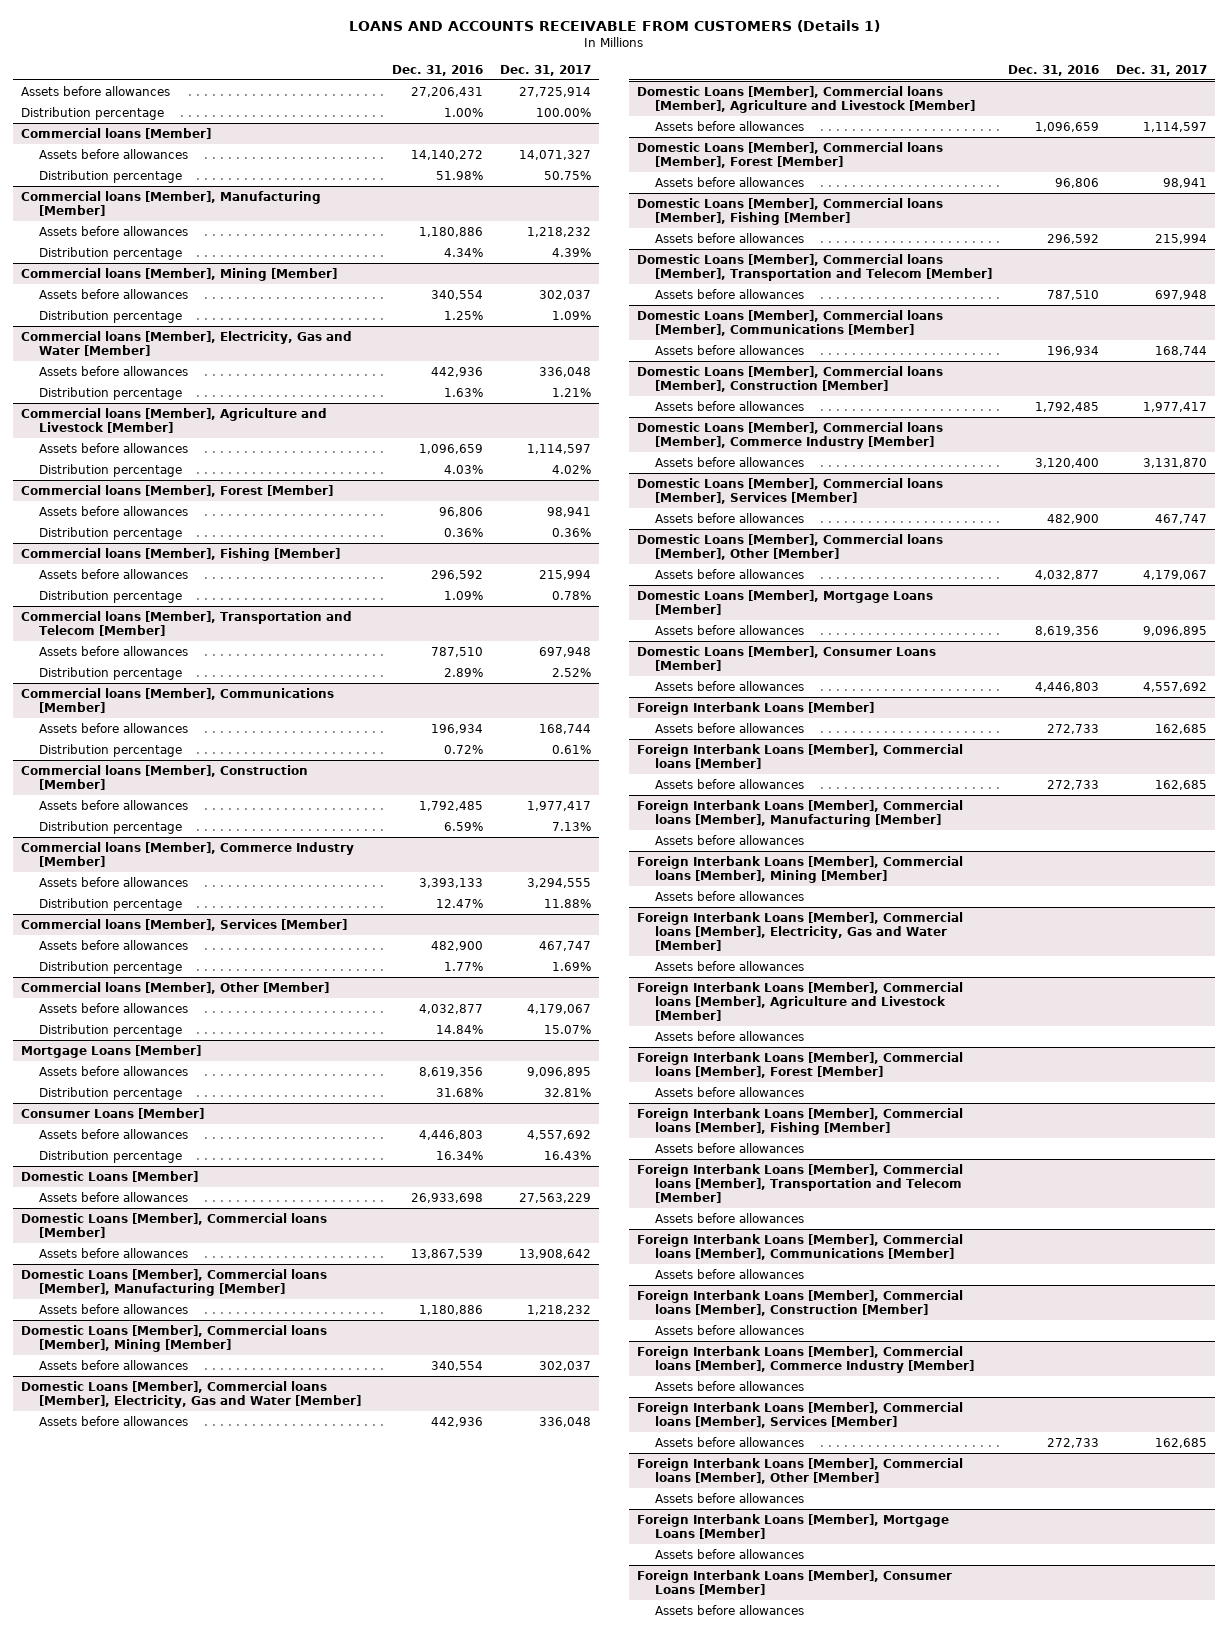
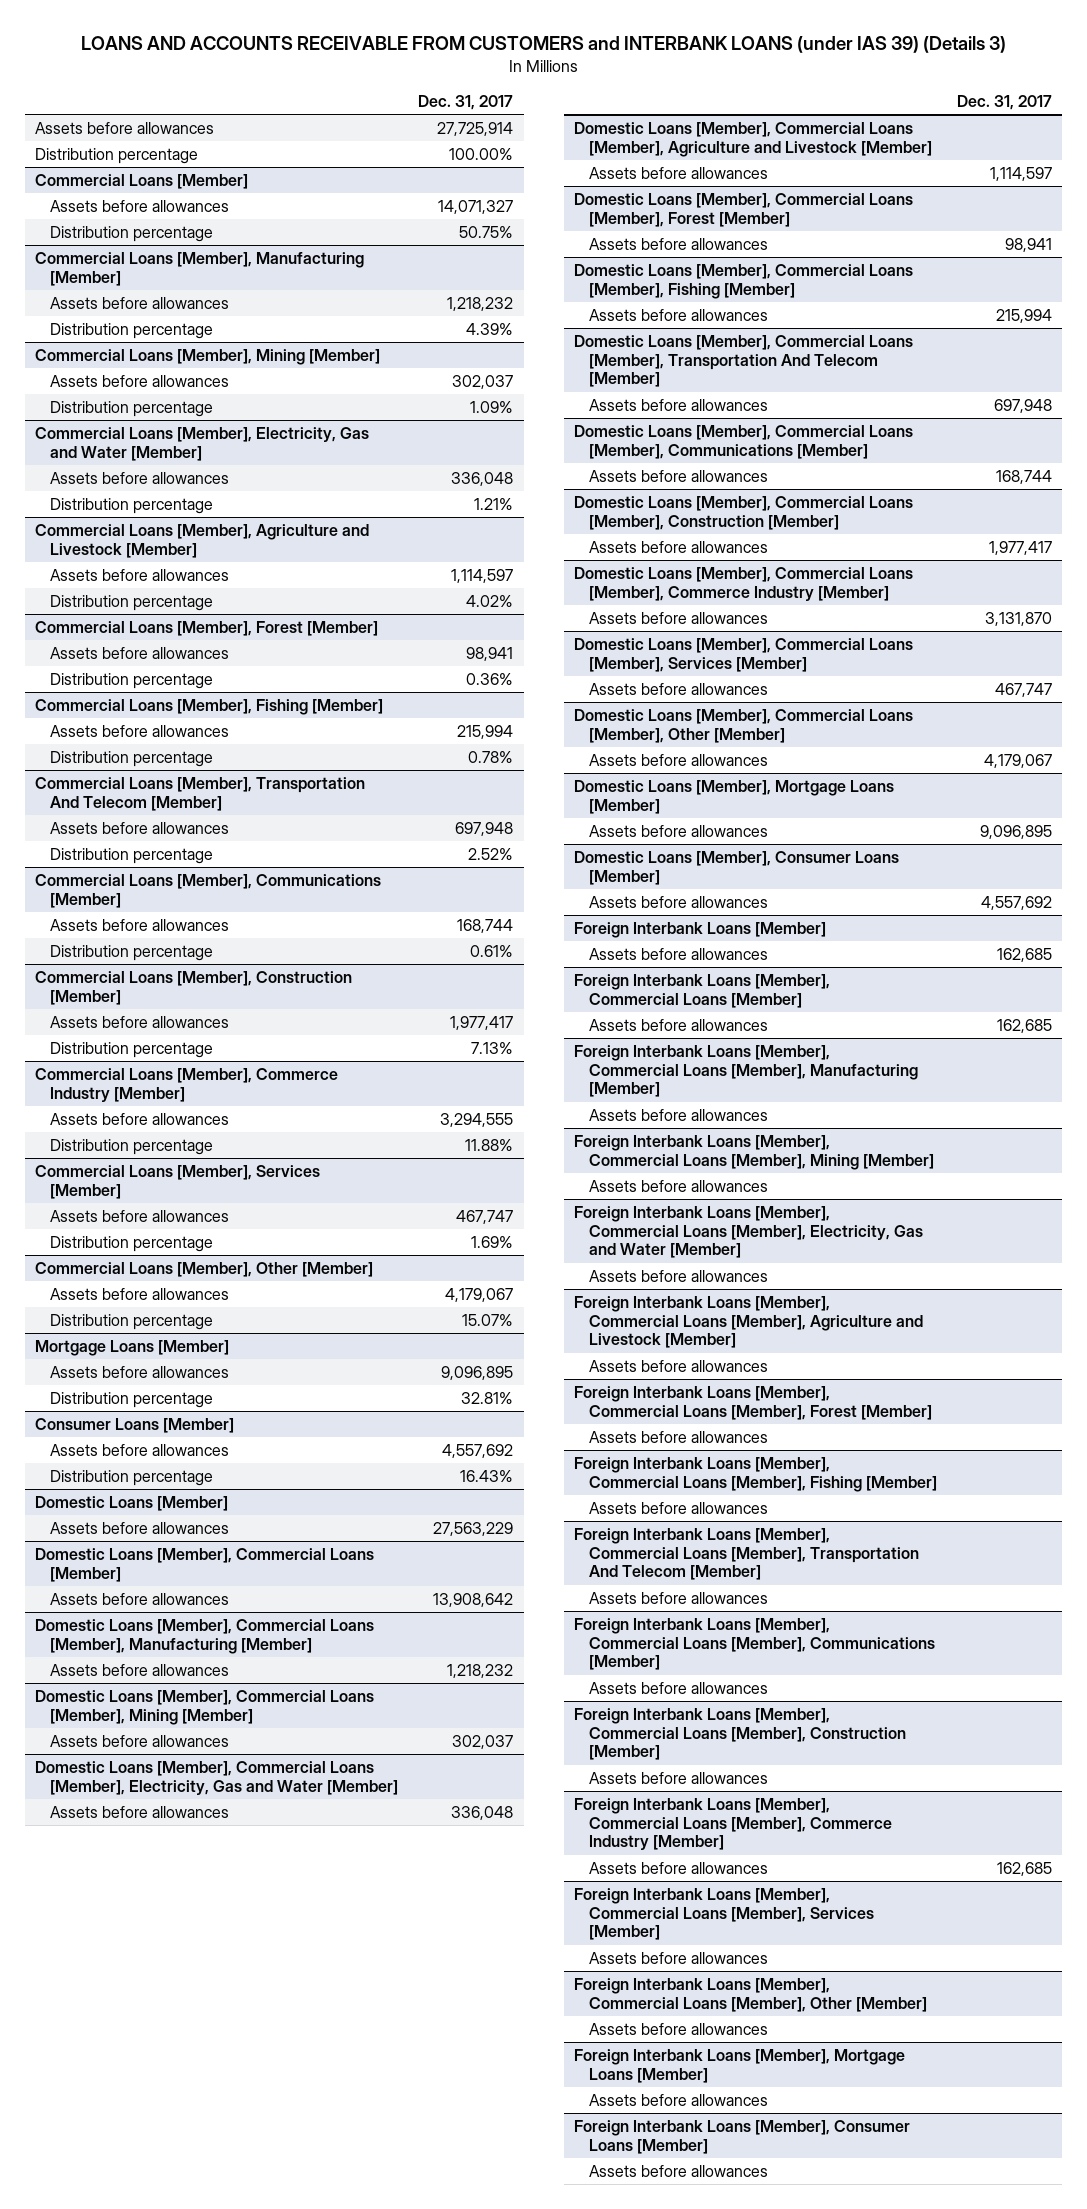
- LOANS AND ACCOUNTS RECEIVABLE FROM CUSTOMERS (Details 1)
+ LOANS AND ACCOUNTS RECEIVABLE FROM CUSTOMERS and INTERBANK LOANS (under IAS 39) (Details 3)
- | Dec. 31, 2016 | Dec. 31, 2017
+ | Dec. 31, 2017
- Commercial loans [Member]
+ Commercial Loans [Member]
- Commercial loans [Member], Manufacturing [Member]
+ Commercial Loans [Member], Manufacturing [Member]
- Commercial loans [Member], Mining [Member]
+ Commercial Loans [Member], Mining [Member]
- Commercial loans [Member], Electricity, Gas and Water [Member]
+ Commercial Loans [Member], Electricity, Gas and Water [Member]
- Commercial loans [Member], Agriculture and Livestock [Member]
+ Commercial Loans [Member], Agriculture and Livestock [Member]
- Commercial loans [Member], Forest [Member]
+ Commercial Loans [Member], Forest [Member]
- Commercial loans [Member], Fishing [Member]
+ Commercial Loans [Member], Fishing [Member]
- Commercial loans [Member], Transportation and Telecom [Member]
+ Commercial Loans [Member], Transportation And Telecom [Member]
- Commercial loans [Member], Communications [Member]
+ Commercial Loans [Member], Communications [Member]
- Commercial loans [Member], Construction [Member]
+ Commercial Loans [Member], Construction [Member]
- Commercial loans [Member], Commerce Industry [Member]
+ Commercial Loans [Member], Commerce Industry [Member]
- Commercial loans [Member], Services [Member]
+ Commercial Loans [Member], Services [Member]
- Commercial loans [Member], Other [Member]
+ Commercial Loans [Member], Other [Member]
- Domestic Loans [Member], Commercial loans [Member]
+ Domestic Loans [Member], Commercial Loans [Member]
- Domestic Loans [Member], Commercial loans [Member], Manufacturing [Member]
+ Domestic Loans [Member], Commercial Loans [Member], Manufacturing [Member]
- Domestic Loans [Member], Commercial loans [Member], Mining [Member]
+ Domestic Loans [Member], Commercial Loans [Member], Mining [Member]
- Domestic Loans [Member], Commercial loans [Member], Electricity, Gas and Water [Member]
+ Domestic Loans [Member], Commercial Loans [Member], Electricity, Gas and Water [Member]
- Domestic Loans [Member], Commercial loans [Member], Agriculture and Livestock [Member]
+ Domestic Loans [Member], Commercial Loans [Member], Agriculture and Livestock [Member]
- Domestic Loans [Member], Commercial loans [Member], Forest [Member]
+ Domestic Loans [Member], Commercial Loans [Member], Forest [Member]
- Domestic Loans [Member], Commercial loans [Member], Fishing [Member]
+ Domestic Loans [Member], Commercial Loans [Member], Fishing [Member]
- Domestic Loans [Member], Commercial loans [Member], Transportation and Telecom [Member]
+ Domestic Loans [Member], Commercial Loans [Member], Transportation And Telecom [Member]
- Domestic Loans [Member], Commercial loans [Member], Communications [Member]
+ Domestic Loans [Member], Commercial Loans [Member], Communications [Member]
- Domestic Loans [Member], Commercial loans [Member], Construction [Member]
+ Domestic Loans [Member], Commercial Loans [Member], Construction [Member]
- Domestic Loans [Member], Commercial loans [Member], Commerce Industry [Member]
+ Domestic Loans [Member], Commercial Loans [Member], Commerce Industry [Member]
- Domestic Loans [Member], Commercial loans [Member], Services [Member]
+ Domestic Loans [Member], Commercial Loans [Member], Services [Member]
- Domestic Loans [Member], Commercial loans [Member], Other [Member]
+ Domestic Loans [Member], Commercial Loans [Member], Other [Member]
- Foreign Interbank Loans [Member], Commercial loans [Member]
+ Foreign Interbank Loans [Member], Commercial Loans [Member]
- Foreign Interbank Loans [Member], Commercial loans [Member], Manufacturing [Member]
- Assets before allowances
- Foreign Interbank Loans [Member], Commercial loans [Member], Mining [Member]
+ Foreign Interbank Loans [Member], Commercial Loans [Member], Manufacturing [Member]
- Foreign Interbank Loans [Member], Commercial loans [Member], Electricity, Gas and Water [Member]
+ Foreign Interbank Loans [Member], Commercial Loans [Member], Mining [Member]
- Foreign Interbank Loans [Member], Commercial loans [Member], Agriculture and Livestock [Member]
+ Foreign Interbank Loans [Member], Commercial Loans [Member], Electricity, Gas and Water [Member]
- Foreign Interbank Loans [Member], Commercial loans [Member], Forest [Member]
+ Foreign Interbank Loans [Member], Commercial Loans [Member], Agriculture and Livestock [Member]
- Foreign Interbank Loans [Member], Commercial loans [Member], Fishing [Member]
+ Foreign Interbank Loans [Member], Commercial Loans [Member], Forest [Member]
- Foreign Interbank Loans [Member], Commercial loans [Member], Transportation and Telecom [Member]
+ Foreign Interbank Loans [Member], Commercial Loans [Member], Fishing [Member]
- Foreign Interbank Loans [Member], Commercial loans [Member], Communications [Member]
+ Foreign Interbank Loans [Member], Commercial Loans [Member], Transportation And Telecom [Member]
- Foreign Interbank Loans [Member], Commercial loans [Member], Construction [Member]
+ Foreign Interbank Loans [Member], Commercial Loans [Member], Communications [Member]
- Foreign Interbank Loans [Member], Commercial loans [Member], Commerce Industry [Member]
+ Foreign Interbank Loans [Member], Commercial Loans [Member], Construction [Member]
- Foreign Interbank Loans [Member], Commercial loans [Member], Services [Member]
+ Foreign Interbank Loans [Member], Commercial Loans [Member], Commerce Industry [Member]
- Foreign Interbank Loans [Member], Commercial loans [Member], Other [Member]
+ Foreign Interbank Loans [Member], Commercial Loans [Member], Services [Member]
+ Foreign Interbank Loans [Member], Commercial Loans [Member], Other [Member]
+ Assets before allowances

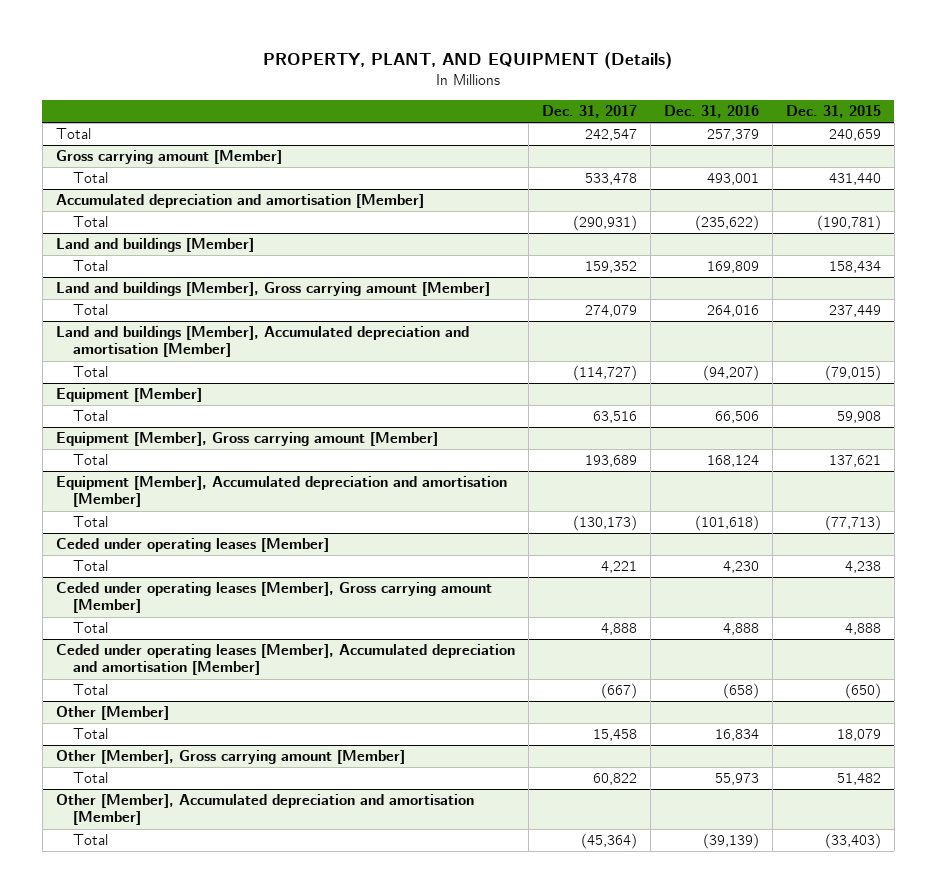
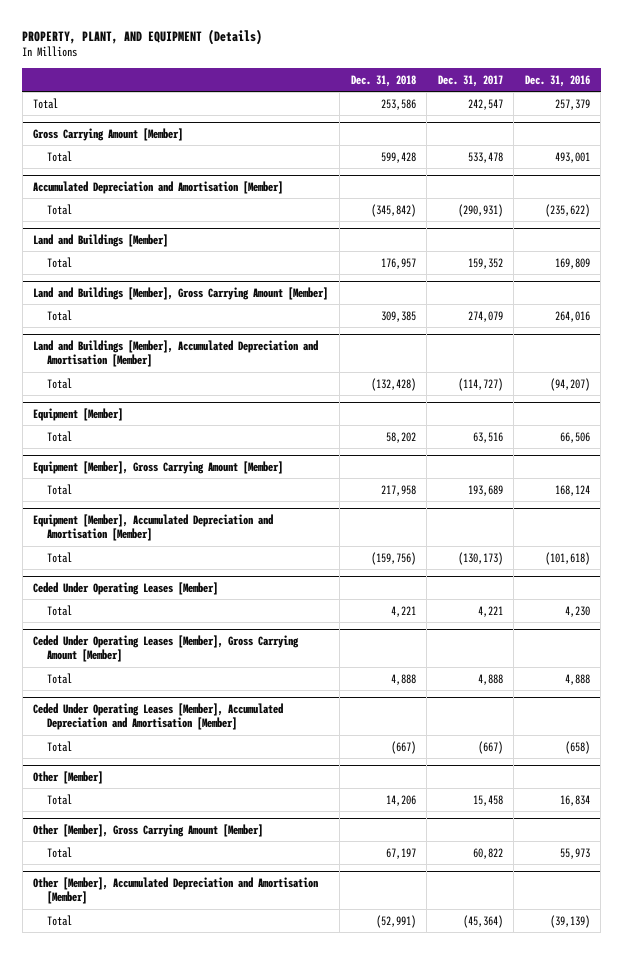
- | Dec. 31, 2017 | Dec. 31, 2016 | Dec. 31, 2015
+ | Dec. 31, 2018 | Dec. 31, 2017 | Dec. 31, 2016
- Gross carrying amount [Member]
+ Gross Carrying Amount [Member]
- Accumulated depreciation and amortisation [Member]
+ Accumulated Depreciation and Amortisation [Member]
- Land and buildings [Member]
+ Land and Buildings [Member]
- Land and buildings [Member], Gross carrying amount [Member]
+ Land and Buildings [Member], Gross Carrying Amount [Member]
- Land and buildings [Member], Accumulated depreciation and amortisation [Member]
+ Land and Buildings [Member], Accumulated Depreciation and Amortisation [Member]
- Equipment [Member], Gross carrying amount [Member]
+ Equipment [Member], Gross Carrying Amount [Member]
- Equipment [Member], Accumulated depreciation and amortisation [Member]
+ Equipment [Member], Accumulated Depreciation and Amortisation [Member]
- Ceded under operating leases [Member]
+ Ceded Under Operating Leases [Member]
- Ceded under operating leases [Member], Gross carrying amount [Member]
+ Ceded Under Operating Leases [Member], Gross Carrying Amount [Member]
- Ceded under operating leases [Member], Accumulated depreciation and amortisation [Member]
+ Ceded Under Operating Leases [Member], Accumulated Depreciation and Amortisation [Member]
- Other [Member], Gross carrying amount [Member]
+ Other [Member], Gross Carrying Amount [Member]
- Other [Member], Accumulated depreciation and amortisation [Member]
+ Other [Member], Accumulated Depreciation and Amortisation [Member]

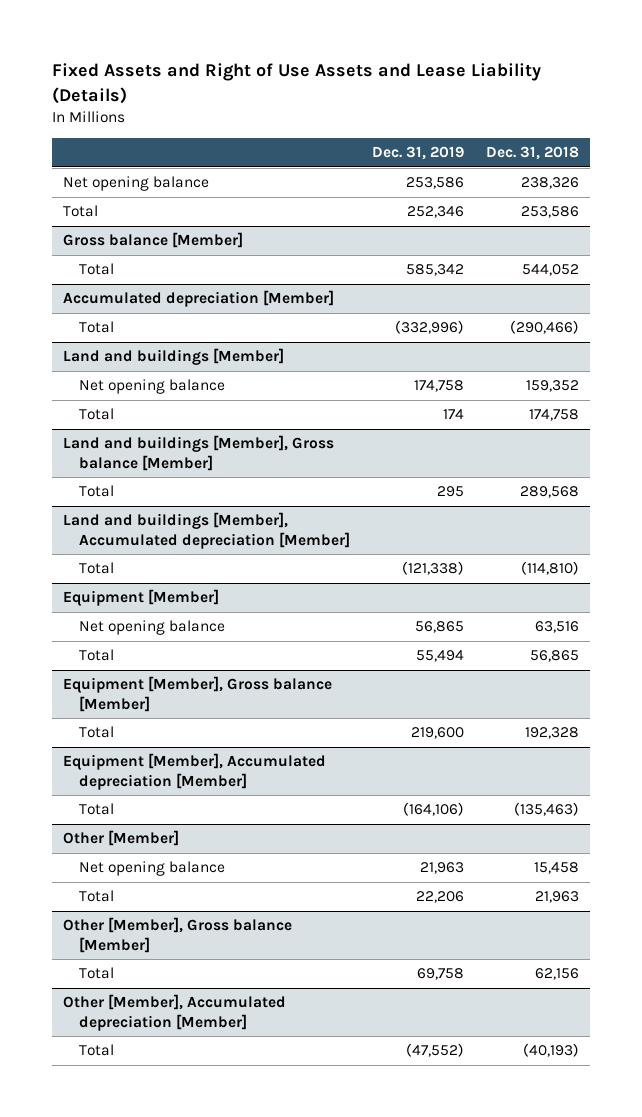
- PROPERTY, PLANT, AND EQUIPMENT (Details)
+ Fixed Assets and Right of Use Assets and Lease Liability (Details)
- | Dec. 31, 2018 | Dec. 31, 2017 | Dec. 31, 2016
+ | Dec. 31, 2019 | Dec. 31, 2018
+ Net opening balance | 253,586 | 238,326
- Gross Carrying Amount [Member]
- Total | 599,428 | 533,478 | 493,001
- Accumulated Depreciation and Amortisation [Member]
- Total | (345,842) | (290,931) | (235,622)
- Land and Buildings [Member]
- Total | 176,957 | 159,352 | 169,809
- Land and Buildings [Member], Gross Carrying Amount [Member]
- Total | 309,385 | 274,079 | 264,016
- Land and Buildings [Member], Accumulated Depreciation and Amortisation [Member]
- Total | (132,428) | (114,727) | (94,207)
+ Gross balance [Member]
+ Total | 585,342 | 544,052
+ Accumulated depreciation [Member]
+ Total | (332,996) | (290,466)
+ Land and buildings [Member]
+ Net opening balance | 174,758 | 159,352
+ Total | 174 | 174,758
+ Land and buildings [Member], Gross balance [Member]
+ Total | 295 | 289,568
+ Land and buildings [Member], Accumulated depreciation [Member]
+ Total | (121,338) | (114,810)
@ Equipment [Member]
- Total | 58,202 | 63,516 | 66,506
- Equipment [Member], Gross Carrying Amount [Member]
- Total | 217,958 | 193,689 | 168,124
- Equipment [Member], Accumulated Depreciation and Amortisation [Member]
- Total | (159,756) | (130,173) | (101,618)
- Ceded Under Operating Leases [Member]
- Total | 4,221 | 4,221 | 4,230
- Ceded Under Operating Leases [Member], Gross Carrying Amount [Member]
- Total | 4,888 | 4,888 | 4,888
- Ceded Under Operating Leases [Member], Accumulated Depreciation and Amortisation [Member]
- Total | (667) | (667) | (658)
@ Equipment [Member]
+ Net opening balance | 56,865 | 63,516
+ Total | 55,494 | 56,865
+ Equipment [Member], Gross balance [Member]
+ Total | 219,600 | 192,328
+ Equipment [Member], Accumulated depreciation [Member]
+ Total | (164,106) | (135,463)
@ Other [Member]
- Total | 14,206 | 15,458 | 16,834
- Other [Member], Gross Carrying Amount [Member]
- Total | 67,197 | 60,822 | 55,973
- Other [Member], Accumulated Depreciation and Amortisation [Member]
- Total | (52,991) | (45,364) | (39,139)
@ Other [Member]
+ Net opening balance | 21,963 | 15,458
+ Total | 22,206 | 21,963
+ Other [Member], Gross balance [Member]
+ Total | 69,758 | 62,156
+ Other [Member], Accumulated depreciation [Member]
+ Total | (47,552) | (40,193)

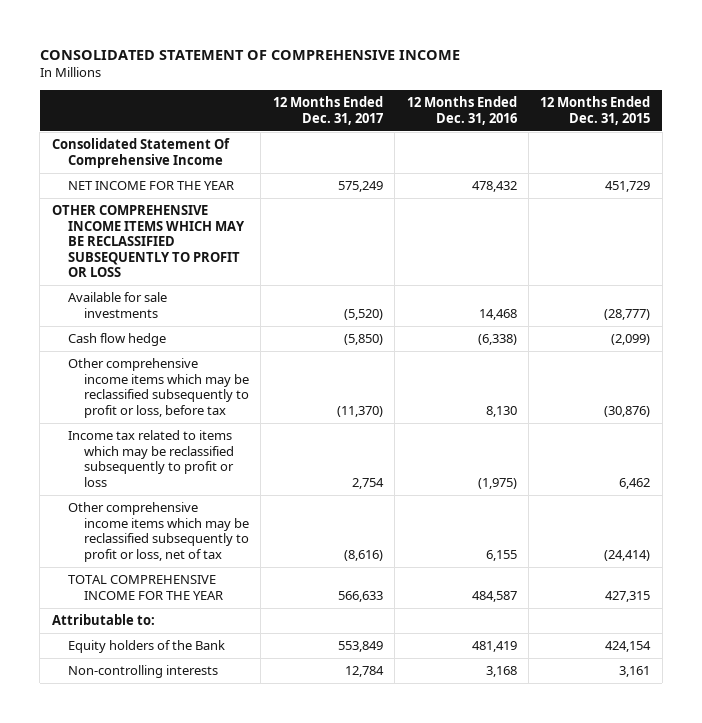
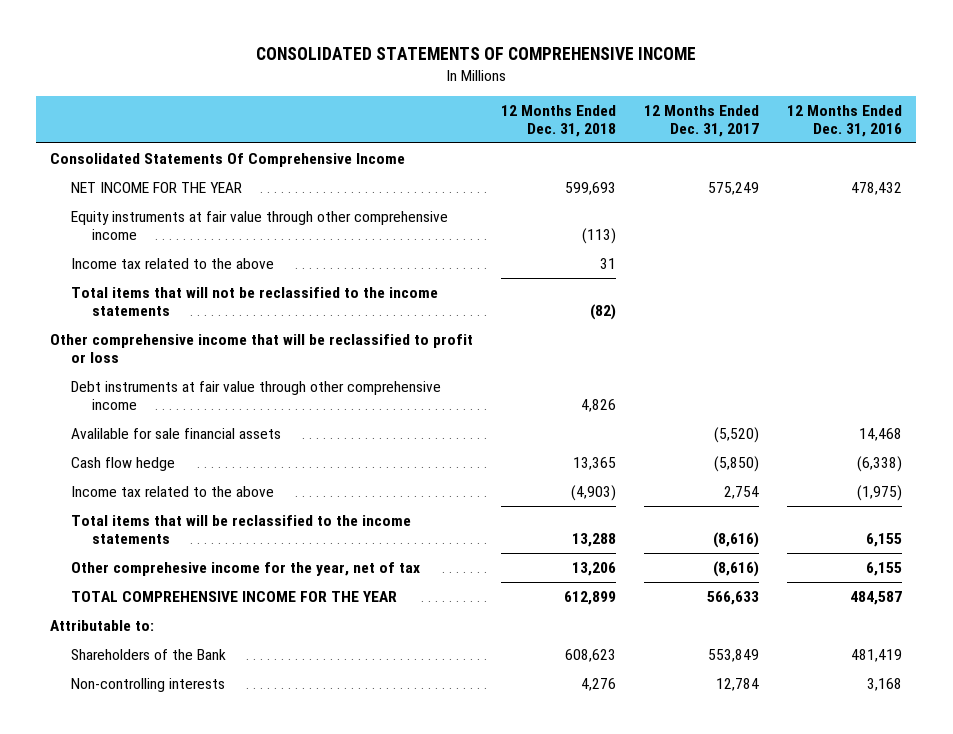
- CONSOLIDATED STATEMENT OF COMPREHENSIVE INCOME
+ CONSOLIDATED STATEMENTS OF COMPREHENSIVE INCOME
- | 12 Months Ended Dec. 31, 2017 | 12 Months Ended Dec. 31, 2016 | 12 Months Ended Dec. 31, 2015
+ | 12 Months Ended Dec. 31, 2018 | 12 Months Ended Dec. 31, 2017 | 12 Months Ended Dec. 31, 2016
- Consolidated Statement Of Comprehensive Income
+ Consolidated Statements Of Comprehensive Income
- OTHER COMPREHENSIVE INCOME ITEMS WHICH MAY BE RECLASSIFIED SUBSEQUENTLY TO PROFIT OR LOSS
- Available for sale investments | (5,520) | 14,468 | (28,777)
+ Equity instruments at fair value through other comprehensive income | (113) | |
+ Income tax related to the above | 31 | |
+ Total items that will not be reclassified to the income statements | (82) | |
+ Other comprehensive income that will be reclassified to profit or loss
+ Debt instruments at fair value through other comprehensive income | 4,826 | |
+ Avalilable for sale financial assets | | (5,520) | 14,468
- Other comprehensive income items which may be reclassified subsequently to profit or loss, before tax | (11,370) | 8,130 | (30,876)
- Income tax related to items which may be reclassified subsequently to profit or loss | 2,754 | (1,975) | 6,462
- Other comprehensive income items which may be reclassified subsequently to profit or loss, net of tax | (8,616) | 6,155 | (24,414)
+ Income tax related to the above | (4,903) | 2,754 | (1,975)
+ Total items that will be reclassified to the income statements | 13,288 | (8,616) | 6,155
+ Other comprehesive income for the year, net of tax | 13,206 | (8,616) | 6,155
- Equity holders of the Bank | 553,849 | 481,419 | 424,154
+ Shareholders of the Bank | 608,623 | 553,849 | 481,419

